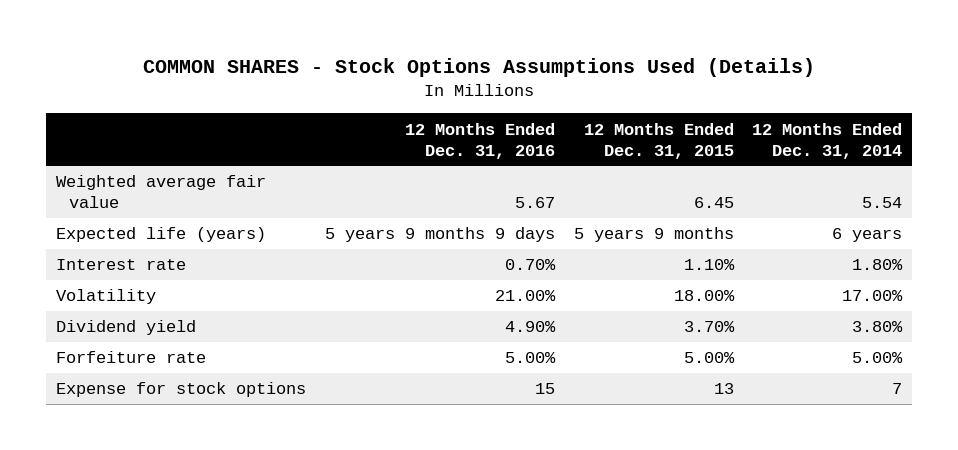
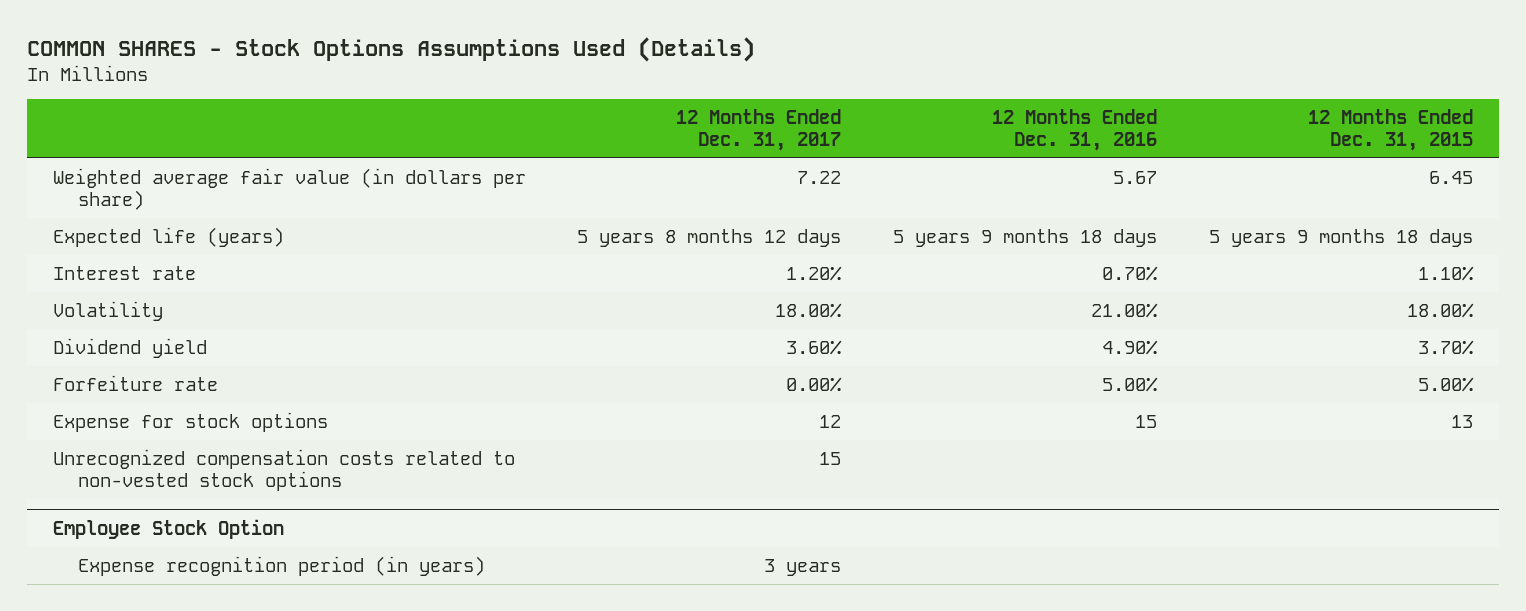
- | 12 Months Ended Dec. 31, 2016 | 12 Months Ended Dec. 31, 2015 | 12 Months Ended Dec. 31, 2014
+ | 12 Months Ended Dec. 31, 2017 | 12 Months Ended Dec. 31, 2016 | 12 Months Ended Dec. 31, 2015
- Weighted average fair value | 5.67 | 6.45 | 5.54
- Expected life (years) | 5 years 9 months 9 days | 5 years 9 months | 6 years
+ Weighted average fair value (in dollars per share) | 7.22 | 5.67 | 6.45
+ Expected life (years) | 5 years 8 months 12 days | 5 years 9 months 18 days | 5 years 9 months 18 days
+ Unrecognized compensation costs related to non-vested stock options | 15 | |
+ Employee Stock Option
+ Expense recognition period (in years) | 3 years | |

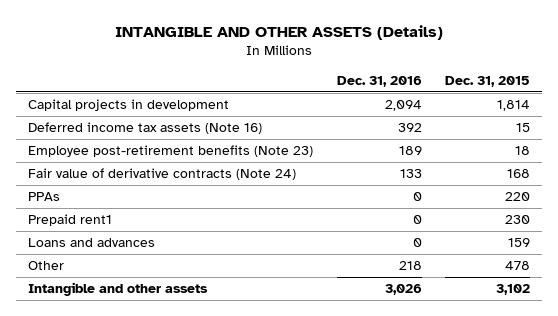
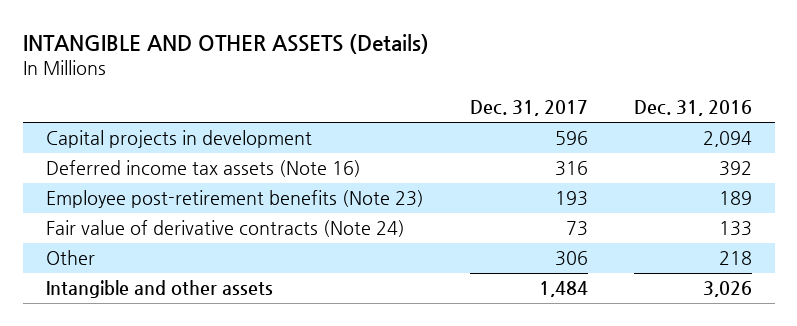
- | Dec. 31, 2016 | Dec. 31, 2015
+ | Dec. 31, 2017 | Dec. 31, 2016
- PPAs | 0 | 220
- Prepaid rent1 | 0 | 230
- Loans and advances | 0 | 159

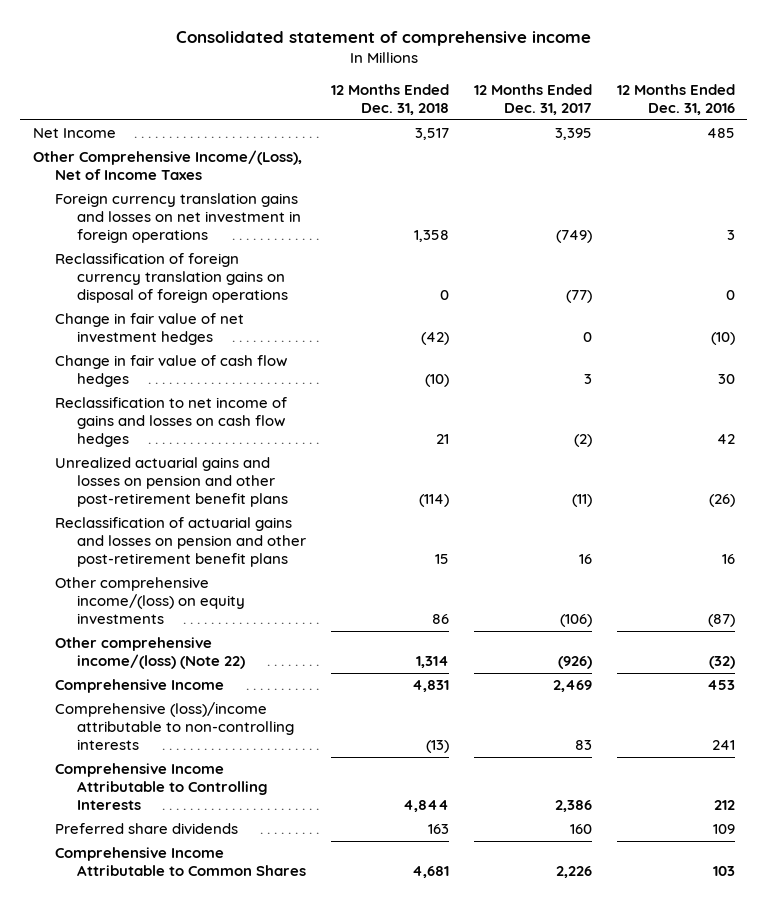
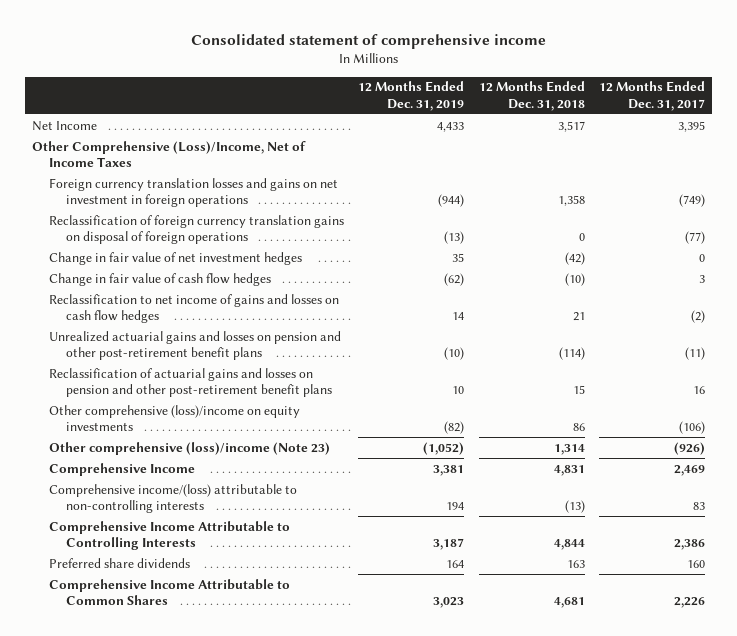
- | 12 Months Ended Dec. 31, 2018 | 12 Months Ended Dec. 31, 2017 | 12 Months Ended Dec. 31, 2016
+ | 12 Months Ended Dec. 31, 2019 | 12 Months Ended Dec. 31, 2018 | 12 Months Ended Dec. 31, 2017
- Other Comprehensive Income/(Loss), Net of Income Taxes
- Foreign currency translation gains and losses on net investment in foreign operations | 1,358 | (749) | 3
+ Other Comprehensive (Loss)/Income, Net of Income Taxes
+ Foreign currency translation losses and gains on net investment in foreign operations | (944) | 1,358 | (749)
- Other comprehensive income/(loss) on equity investments | 86 | (106) | (87)
- Other comprehensive income/(loss) (Note 22) | 1,314 | (926) | (32)
+ Other comprehensive (loss)/income on equity investments | (82) | 86 | (106)
+ Other comprehensive (loss)/income (Note 23) | (1,052) | 1,314 | (926)
- Comprehensive (loss)/income attributable to non-controlling interests | (13) | 83 | 241
+ Comprehensive income/(loss) attributable to non-controlling interests | 194 | (13) | 83

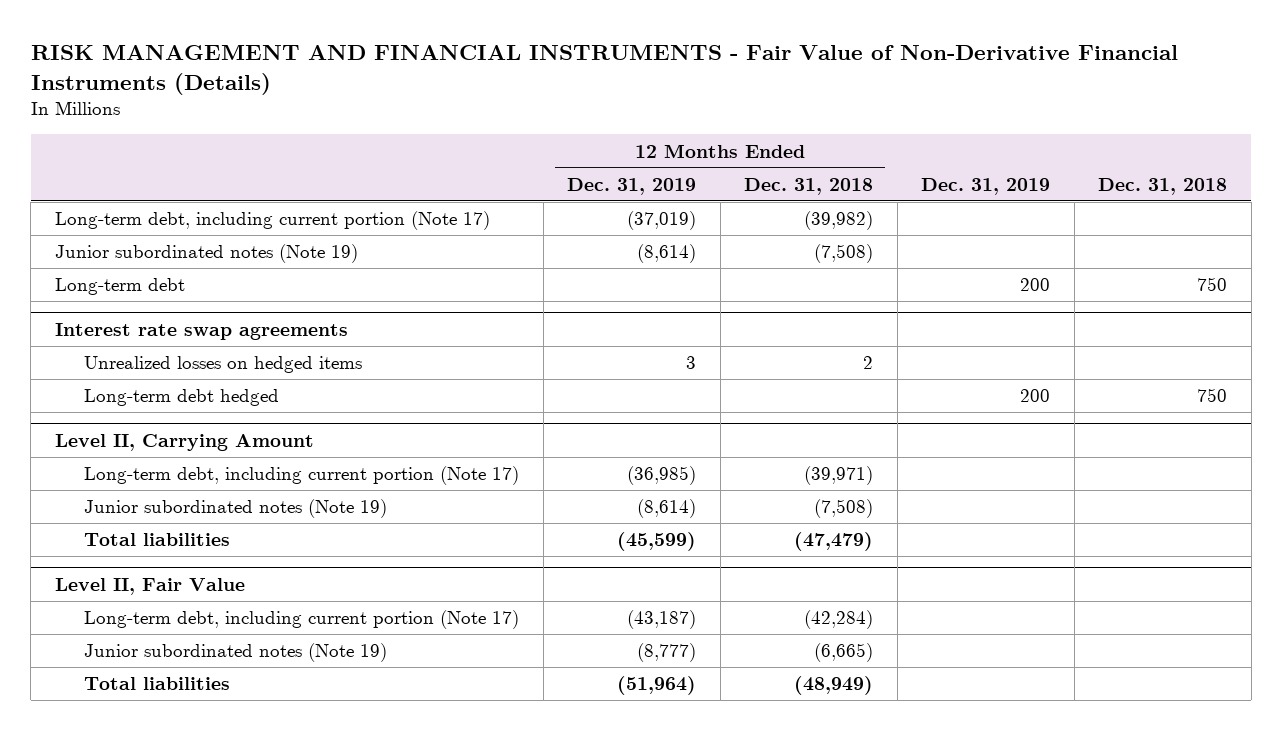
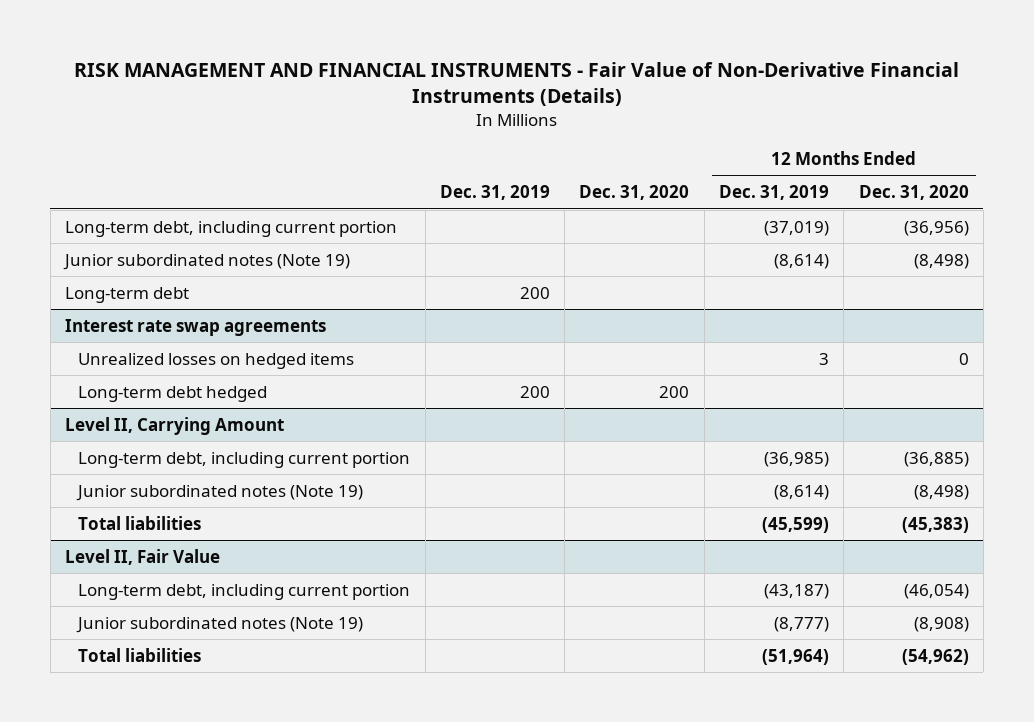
- | 12 Months Ended Dec. 31, 2019 | 12 Months Ended Dec. 31, 2018 | Dec. 31, 2019 | Dec. 31, 2018
+ | Dec. 31, 2019 | Dec. 31, 2020 | 12 Months Ended Dec. 31, 2019 | 12 Months Ended Dec. 31, 2020
- Long-term debt, including current portion (Note 17) | (37,019) | (39,982) | |
+ Long-term debt, including current portion | | | (37,019) | (36,956)
@ Level II, Carrying Amount
- Long-term debt, including current portion (Note 17) | (36,985) | (39,971) | |
+ Long-term debt, including current portion | | | (36,985) | (36,885)
@ Level II, Fair Value
- Long-term debt, including current portion (Note 17) | (43,187) | (42,284) | |
+ Long-term debt, including current portion | | | (43,187) | (46,054)

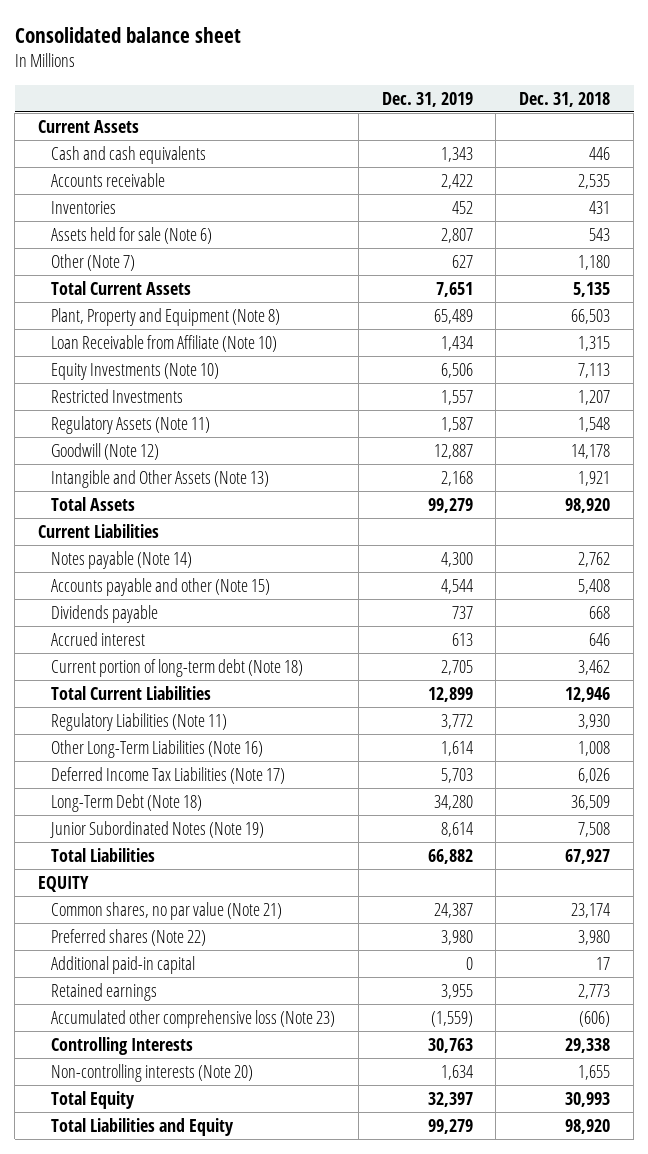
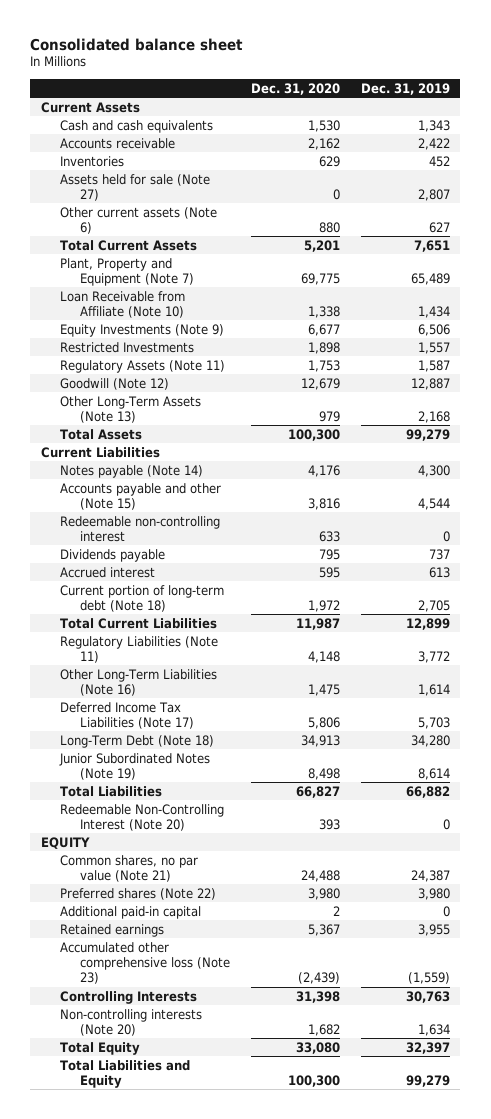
- | Dec. 31, 2019 | Dec. 31, 2018
+ | Dec. 31, 2020 | Dec. 31, 2019
- Assets held for sale (Note 6) | 2,807 | 543
- Other (Note 7) | 627 | 1,180
+ Assets held for sale (Note 27) | 0 | 2,807
+ Other current assets (Note 6) | 880 | 627
- Plant, Property and Equipment (Note 8) | 65,489 | 66,503
+ Plant, Property and Equipment (Note 7) | 69,775 | 65,489
- Equity Investments (Note 10) | 6,506 | 7,113
+ Equity Investments (Note 9) | 6,677 | 6,506
- Intangible and Other Assets (Note 13) | 2,168 | 1,921
+ Other Long-Term Assets (Note 13) | 979 | 2,168
+ Redeemable non-controlling interest | 633 | 0
+ Redeemable Non-Controlling Interest (Note 20) | 393 | 0

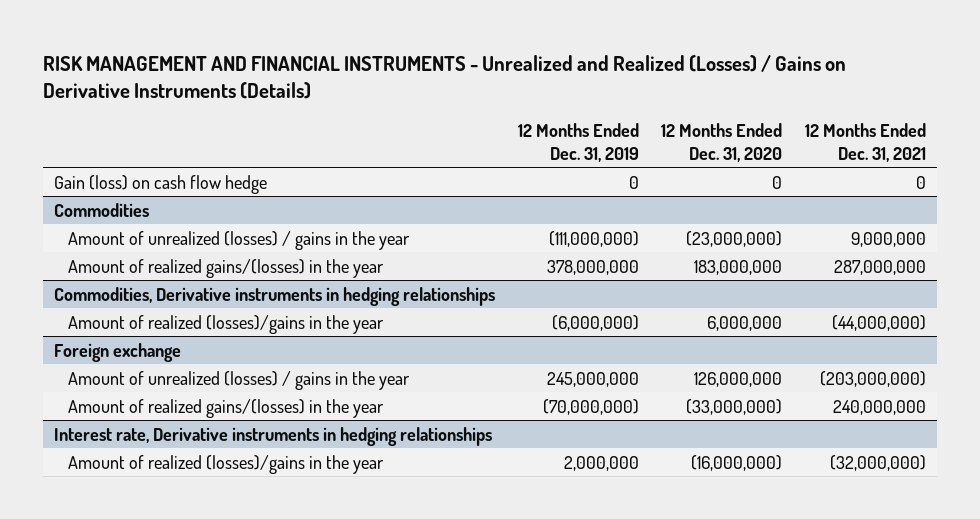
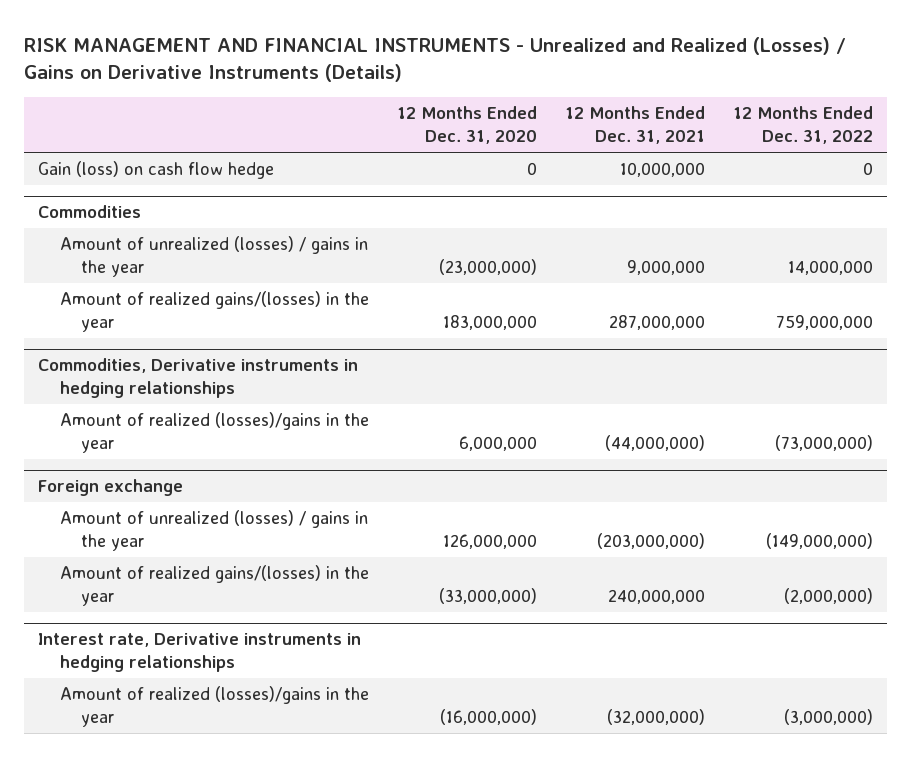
- | 12 Months Ended Dec. 31, 2019 | 12 Months Ended Dec. 31, 2020 | 12 Months Ended Dec. 31, 2021
+ | 12 Months Ended Dec. 31, 2020 | 12 Months Ended Dec. 31, 2021 | 12 Months Ended Dec. 31, 2022
- Gain (loss) on cash flow hedge | 0 | 0 | 0
+ Gain (loss) on cash flow hedge | 0 | 10,000,000 | 0

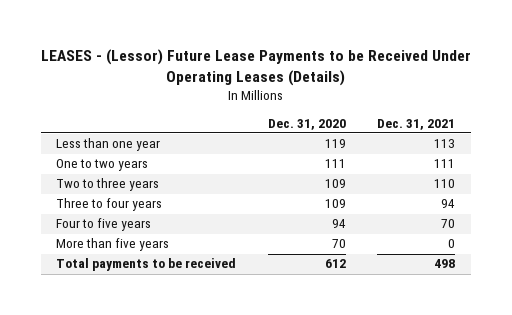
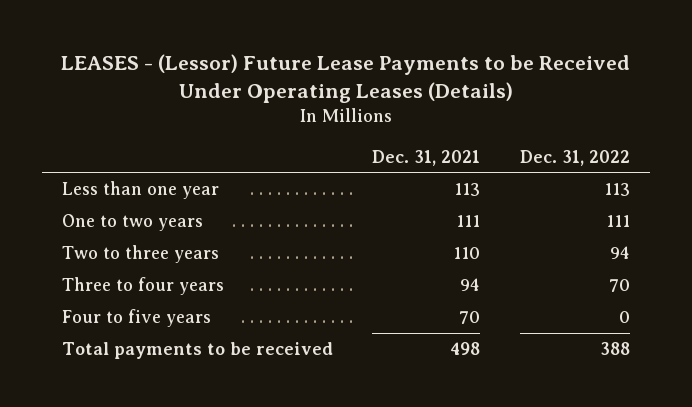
- | Dec. 31, 2020 | Dec. 31, 2021
+ | Dec. 31, 2021 | Dec. 31, 2022
- More than five years | 70 | 0

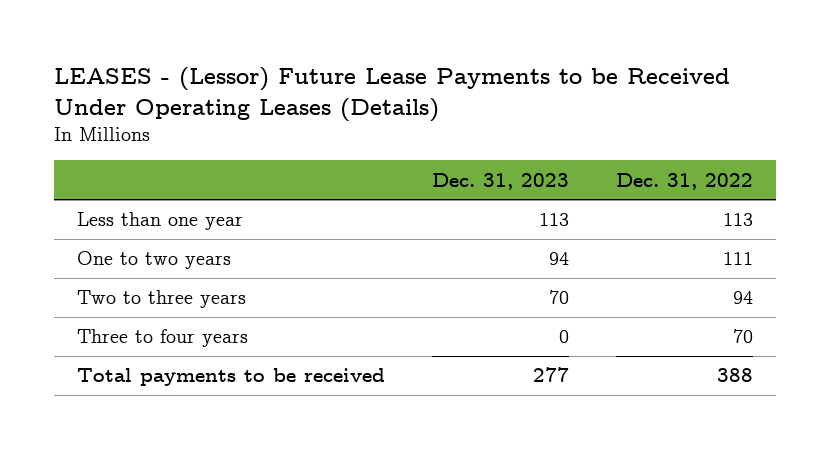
- | Dec. 31, 2021 | Dec. 31, 2022
+ | Dec. 31, 2023 | Dec. 31, 2022
- Four to five years | 70 | 0

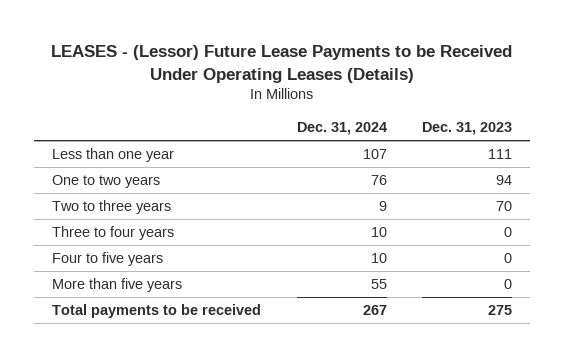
- | Dec. 31, 2023 | Dec. 31, 2022
+ | Dec. 31, 2024 | Dec. 31, 2023
- Less than one year | 113 | 113
+ Less than one year | 107 | 111
- Total payments to be received | 277 | 388
+ Four to five years | 10 | 0
+ More than five years | 55 | 0
+ Total payments to be received | 267 | 275

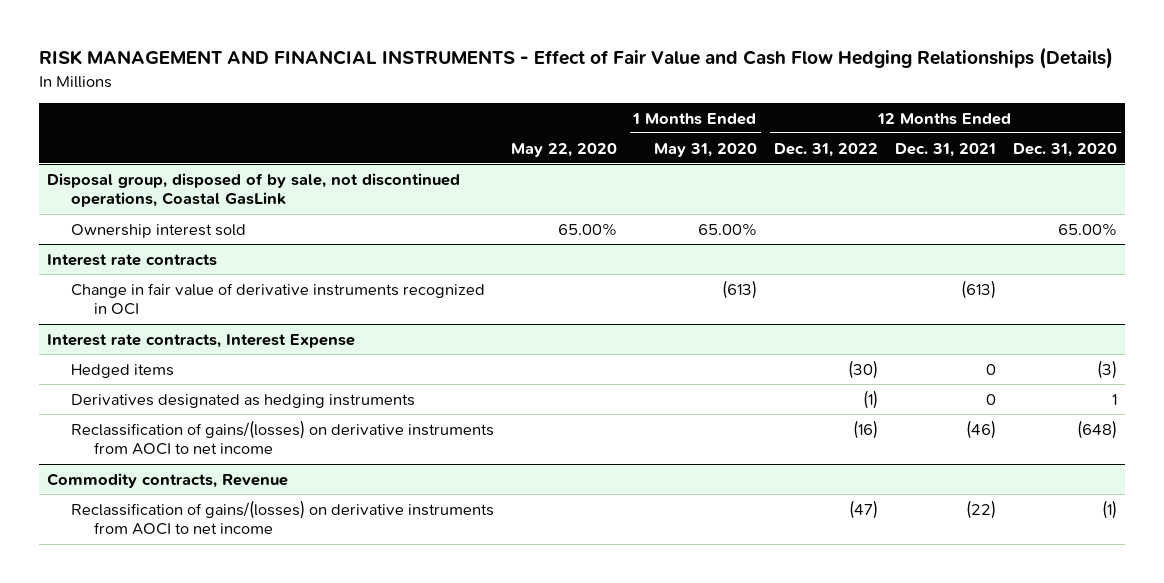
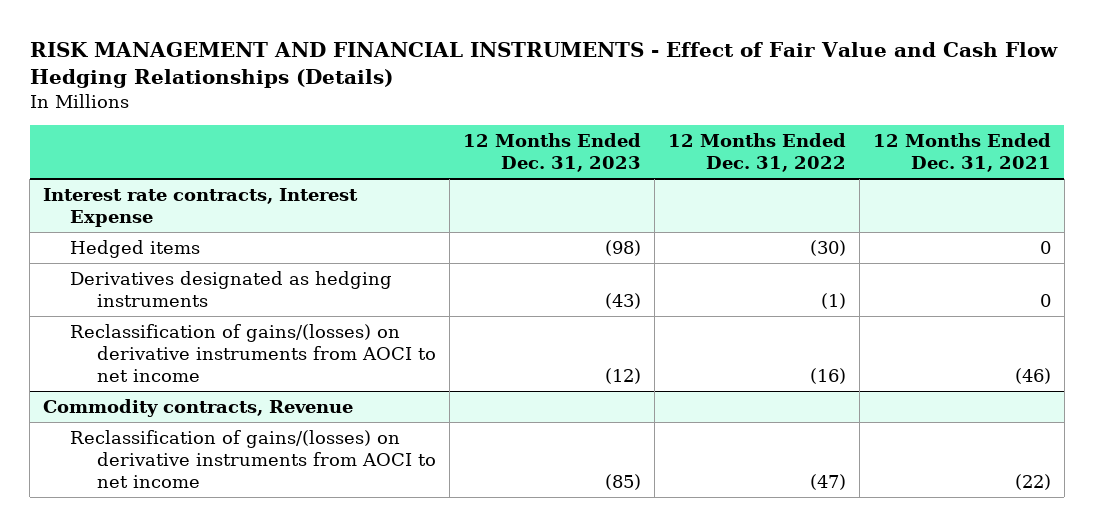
- | May 22, 2020 | 1 Months Ended May 31, 2020 | 12 Months Ended Dec. 31, 2022 | 12 Months Ended Dec. 31, 2021 | 12 Months Ended Dec. 31, 2020
+ | 12 Months Ended Dec. 31, 2023 | 12 Months Ended Dec. 31, 2022 | 12 Months Ended Dec. 31, 2021
- Disposal group, disposed of by sale, not discontinued operations, Coastal GasLink
- Ownership interest sold | 65.00% | 65.00% | | | 65.00%
- Interest rate contracts
- Change in fair value of derivative instruments recognized in OCI | | (613) | | (613) |

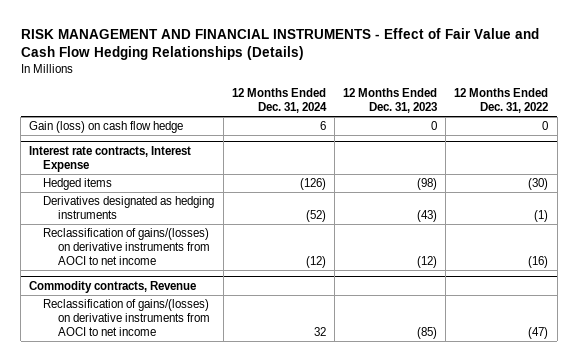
- | 12 Months Ended Dec. 31, 2023 | 12 Months Ended Dec. 31, 2022 | 12 Months Ended Dec. 31, 2021
+ | 12 Months Ended Dec. 31, 2024 | 12 Months Ended Dec. 31, 2023 | 12 Months Ended Dec. 31, 2022
+ Gain (loss) on cash flow hedge | 6 | 0 | 0

